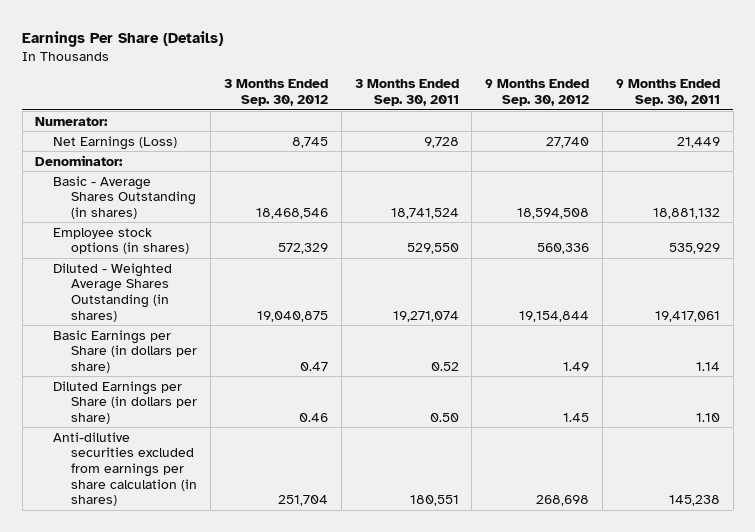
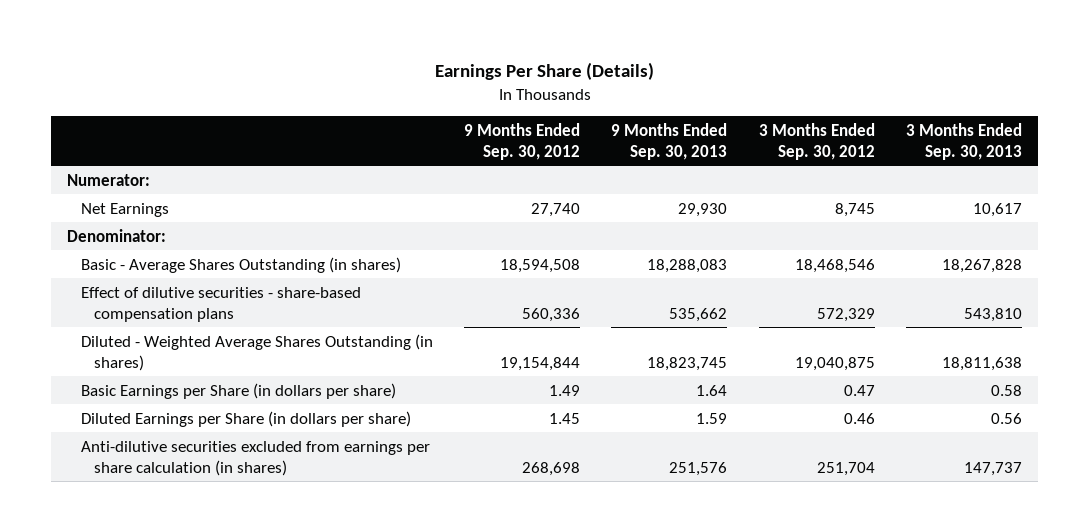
- | 3 Months Ended Sep. 30, 2012 | 3 Months Ended Sep. 30, 2011 | 9 Months Ended Sep. 30, 2012 | 9 Months Ended Sep. 30, 2011
+ | 9 Months Ended Sep. 30, 2012 | 9 Months Ended Sep. 30, 2013 | 3 Months Ended Sep. 30, 2012 | 3 Months Ended Sep. 30, 2013
- Net Earnings (Loss) | 8,745 | 9,728 | 27,740 | 21,449
+ Net Earnings | 27,740 | 29,930 | 8,745 | 10,617
- Employee stock options (in shares) | 572,329 | 529,550 | 560,336 | 535,929
+ Effect of dilutive securities - share-based compensation plans | 560,336 | 535,662 | 572,329 | 543,810

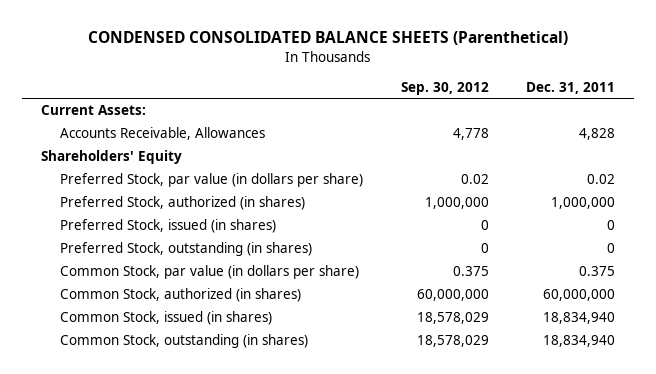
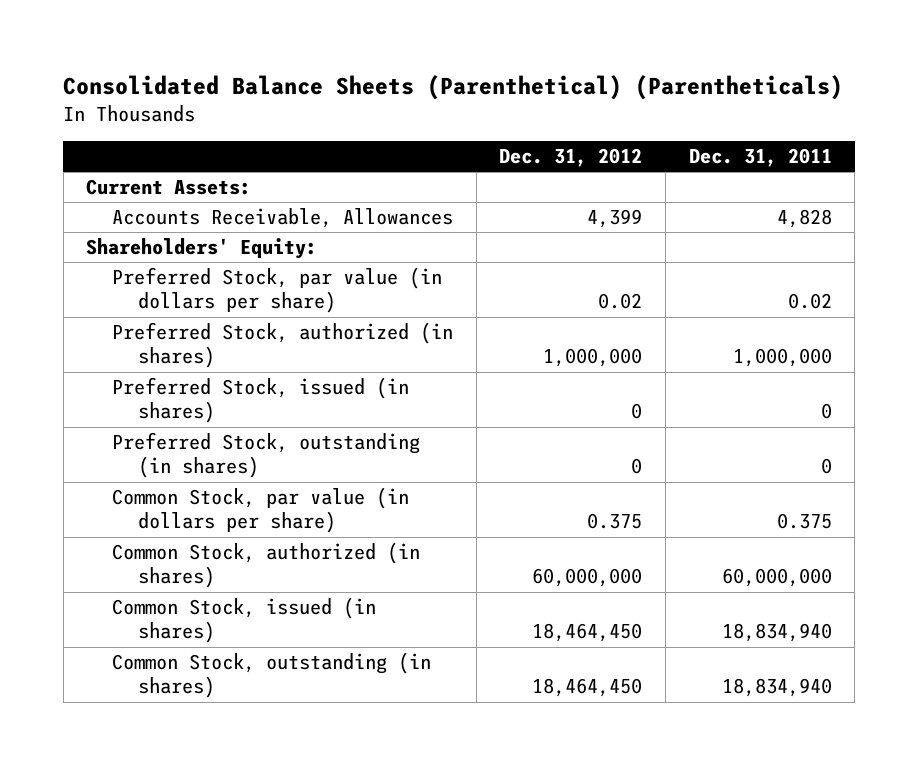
- CONDENSED CONSOLIDATED BALANCE SHEETS (Parenthetical)
+ Consolidated Balance Sheets (Parenthetical) (Parentheticals)
- | Sep. 30, 2012 | Dec. 31, 2011
+ | Dec. 31, 2012 | Dec. 31, 2011
- Shareholders' Equity
+ Shareholders' Equity:

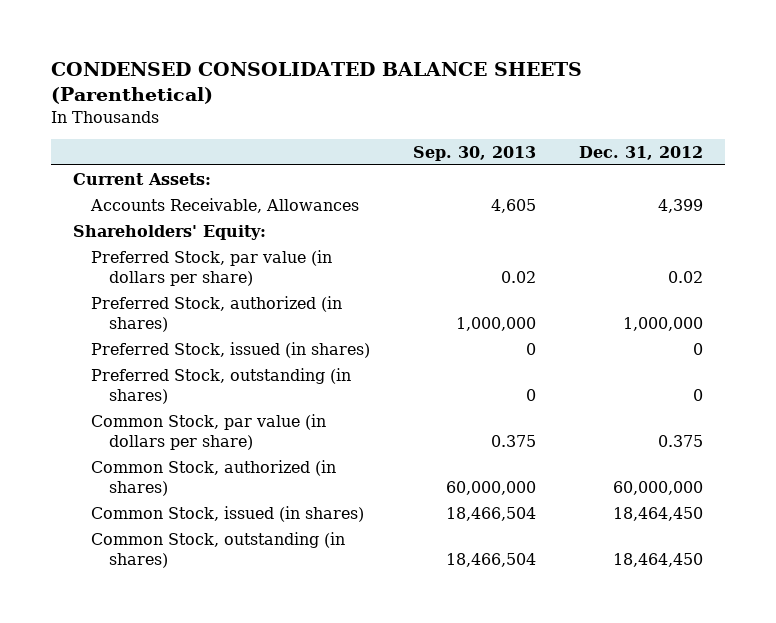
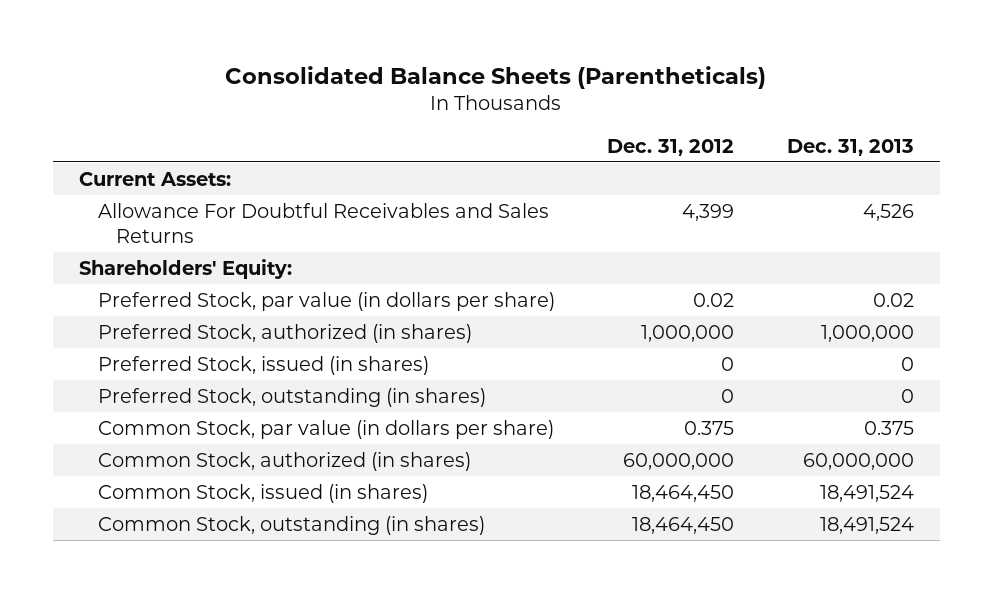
- CONDENSED CONSOLIDATED BALANCE SHEETS (Parenthetical)
+ Consolidated Balance Sheets (Parentheticals)
- | Sep. 30, 2013 | Dec. 31, 2012
+ | Dec. 31, 2012 | Dec. 31, 2013
- Accounts Receivable, Allowances | 4,605 | 4,399
+ Allowance For Doubtful Receivables and Sales Returns | 4,399 | 4,526

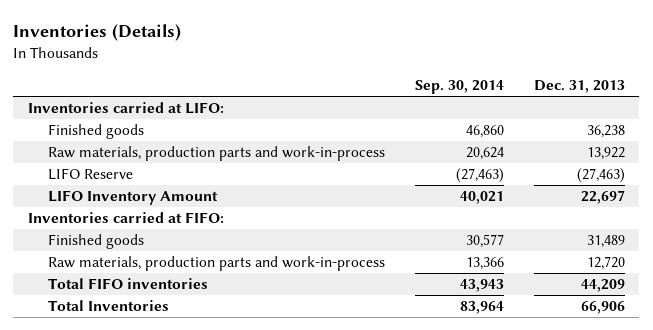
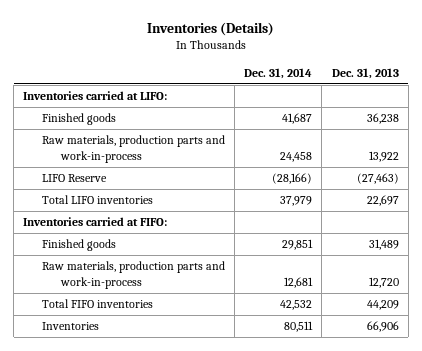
- | Sep. 30, 2014 | Dec. 31, 2013
+ | Dec. 31, 2014 | Dec. 31, 2013
- LIFO Inventory Amount | 40,021 | 22,697
+ Total LIFO inventories | 37,979 | 22,697
- Total Inventories | 83,964 | 66,906
+ Inventories | 80,511 | 66,906

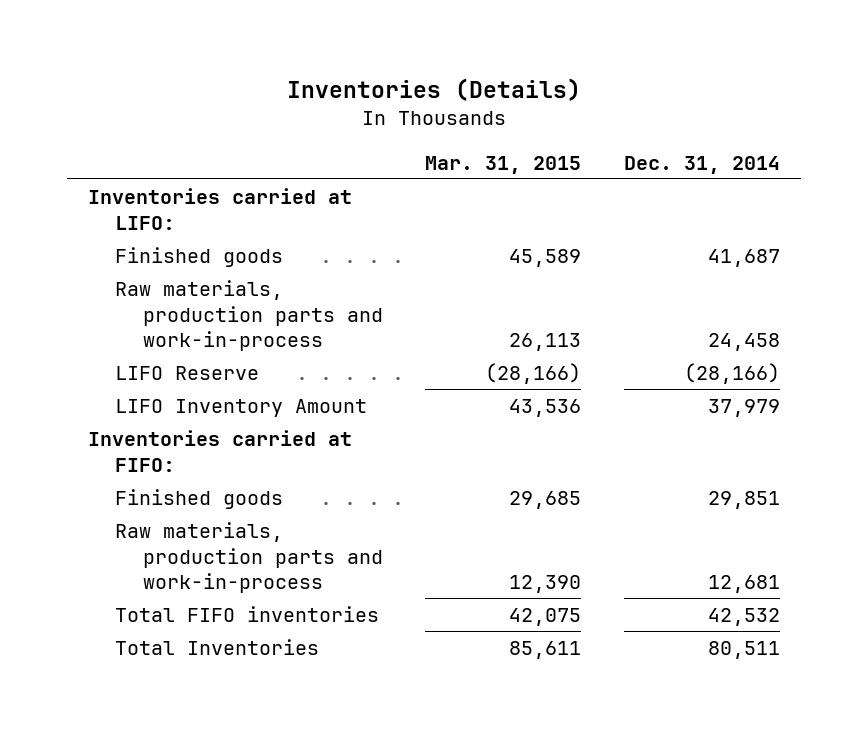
- | Dec. 31, 2014 | Dec. 31, 2013
+ | Mar. 31, 2015 | Dec. 31, 2014
- Total LIFO inventories | 37,979 | 22,697
+ LIFO Inventory Amount | 43,536 | 37,979
- Inventories | 80,511 | 66,906
+ Total Inventories | 85,611 | 80,511

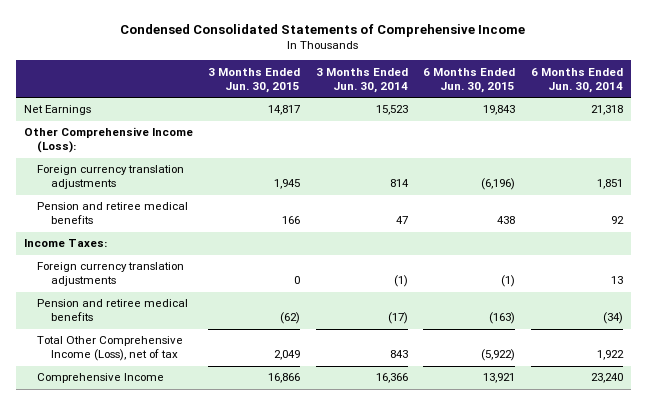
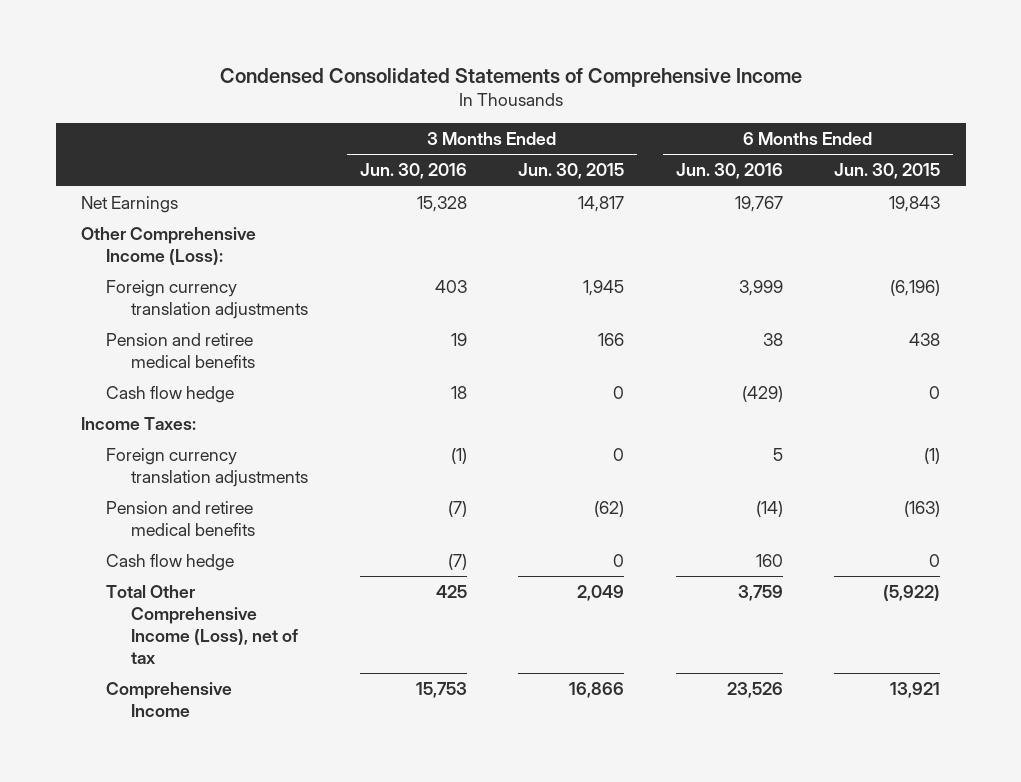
- | 3 Months Ended Jun. 30, 2015 | 3 Months Ended Jun. 30, 2014 | 6 Months Ended Jun. 30, 2015 | 6 Months Ended Jun. 30, 2014
+ | 3 Months Ended Jun. 30, 2016 | 3 Months Ended Jun. 30, 2015 | 6 Months Ended Jun. 30, 2016 | 6 Months Ended Jun. 30, 2015
+ Cash flow hedge | 18 | 0 | (429) | 0
+ Cash flow hedge | (7) | 0 | 160 | 0

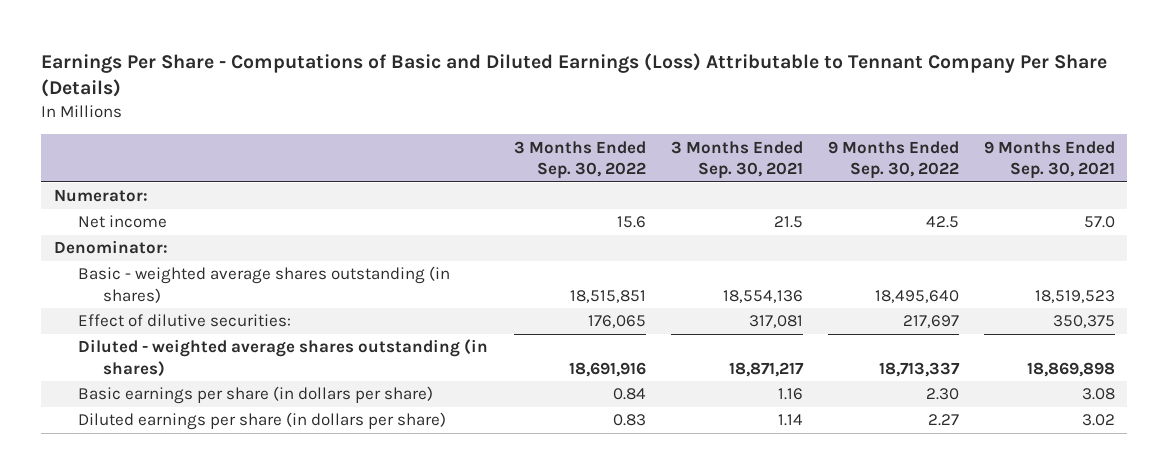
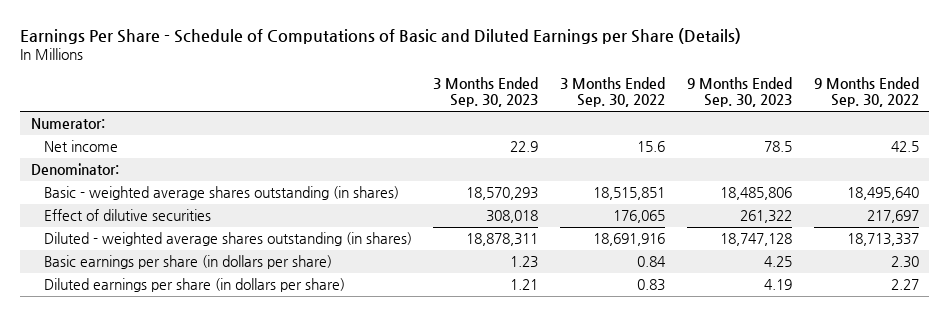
- Earnings Per Share - Computations of Basic and Diluted Earnings (Loss) Attributable to Tennant Company Per Share (Details)
+ Earnings Per Share - Schedule of Computations of Basic and Diluted Earnings per Share (Details)
- | 3 Months Ended Sep. 30, 2022 | 3 Months Ended Sep. 30, 2021 | 9 Months Ended Sep. 30, 2022 | 9 Months Ended Sep. 30, 2021
+ | 3 Months Ended Sep. 30, 2023 | 3 Months Ended Sep. 30, 2022 | 9 Months Ended Sep. 30, 2023 | 9 Months Ended Sep. 30, 2022
- Effect of dilutive securities: | 176,065 | 317,081 | 217,697 | 350,375
+ Effect of dilutive securities | 308,018 | 176,065 | 261,322 | 217,697

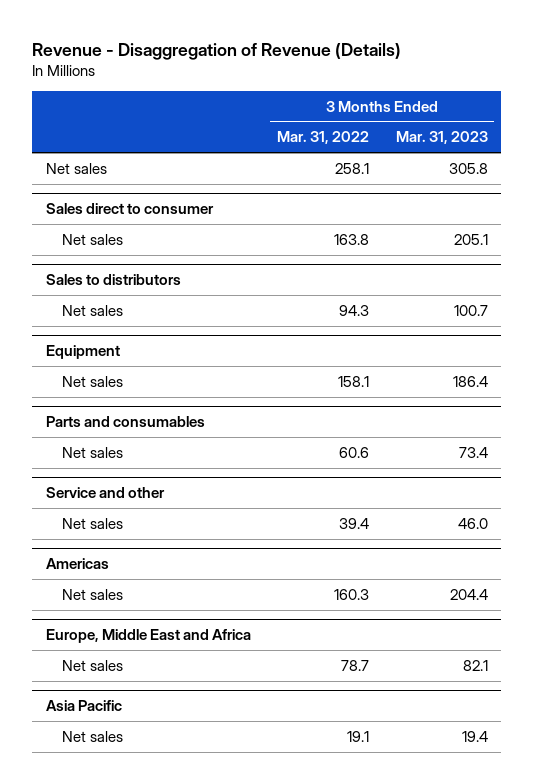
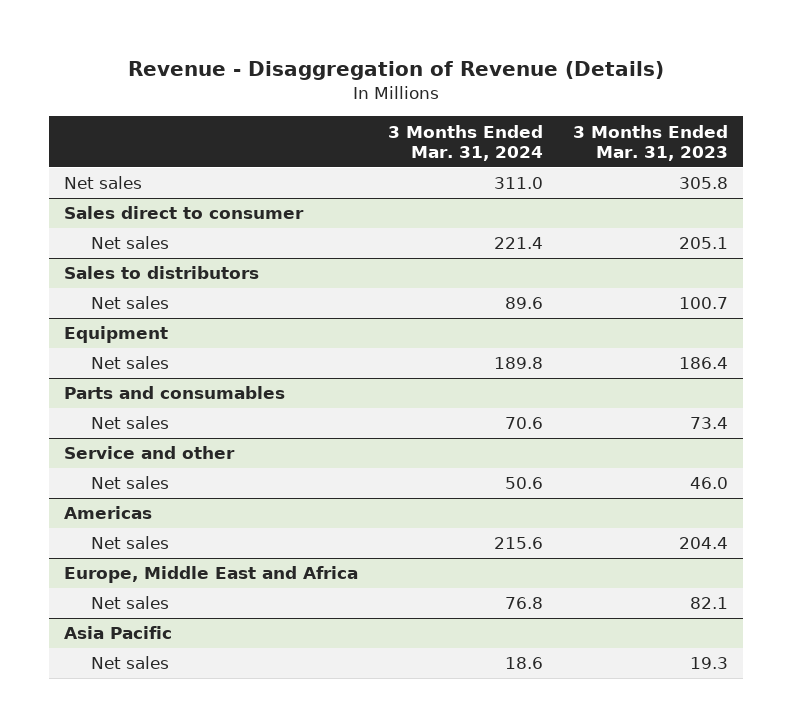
- | 3 Months Ended Mar. 31, 2022 | 3 Months Ended Mar. 31, 2023
+ | 3 Months Ended Mar. 31, 2024 | 3 Months Ended Mar. 31, 2023
@ Asia Pacific
- Net sales | 19.1 | 19.4
+ Net sales | 18.6 | 19.3

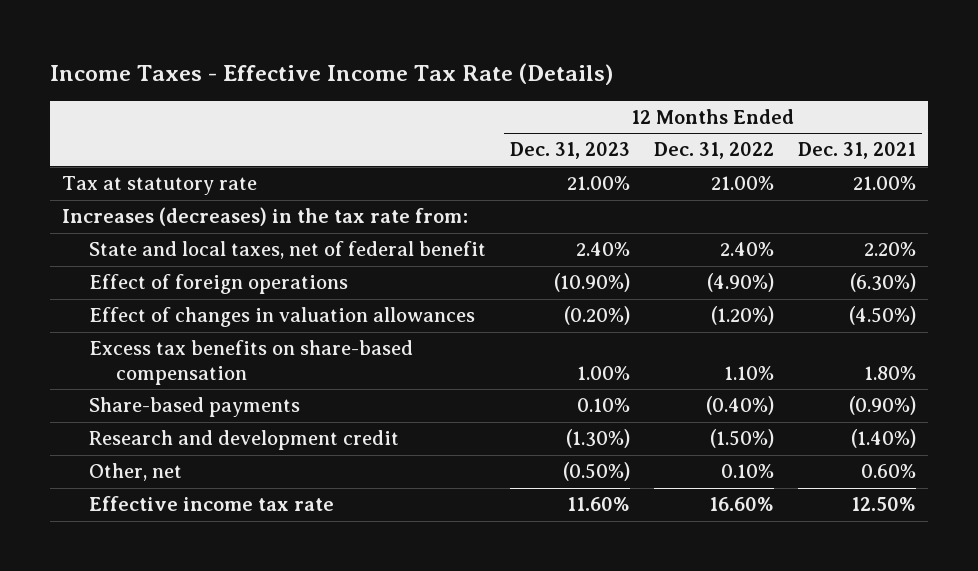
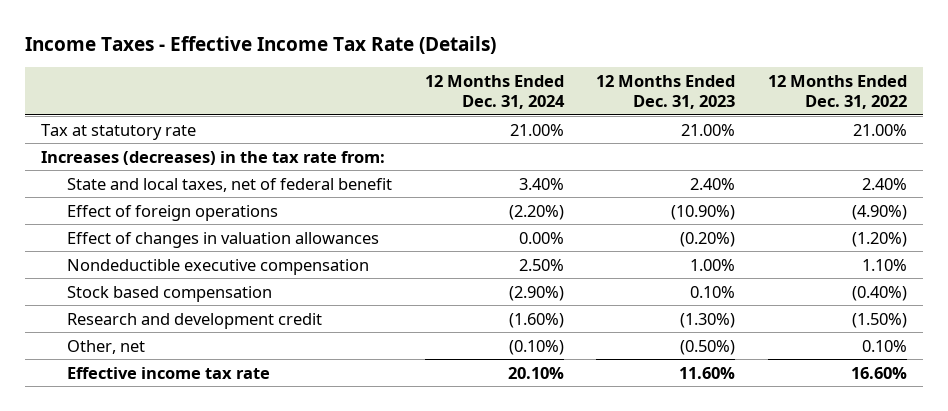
- | 12 Months Ended Dec. 31, 2023 | 12 Months Ended Dec. 31, 2022 | 12 Months Ended Dec. 31, 2021
+ | 12 Months Ended Dec. 31, 2024 | 12 Months Ended Dec. 31, 2023 | 12 Months Ended Dec. 31, 2022
- Excess tax benefits on share-based compensation | 1.00% | 1.10% | 1.80%
- Share-based payments | 0.10% | (0.40%) | (0.90%)
+ Nondeductible executive compensation | 2.50% | 1.00% | 1.10%
+ Stock based compensation | (2.90%) | 0.10% | (0.40%)

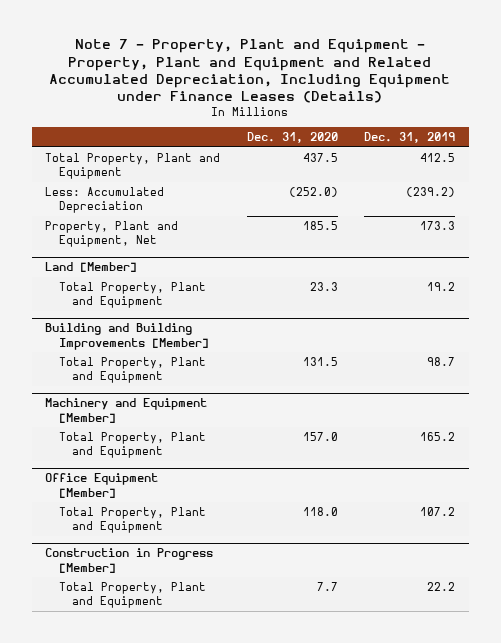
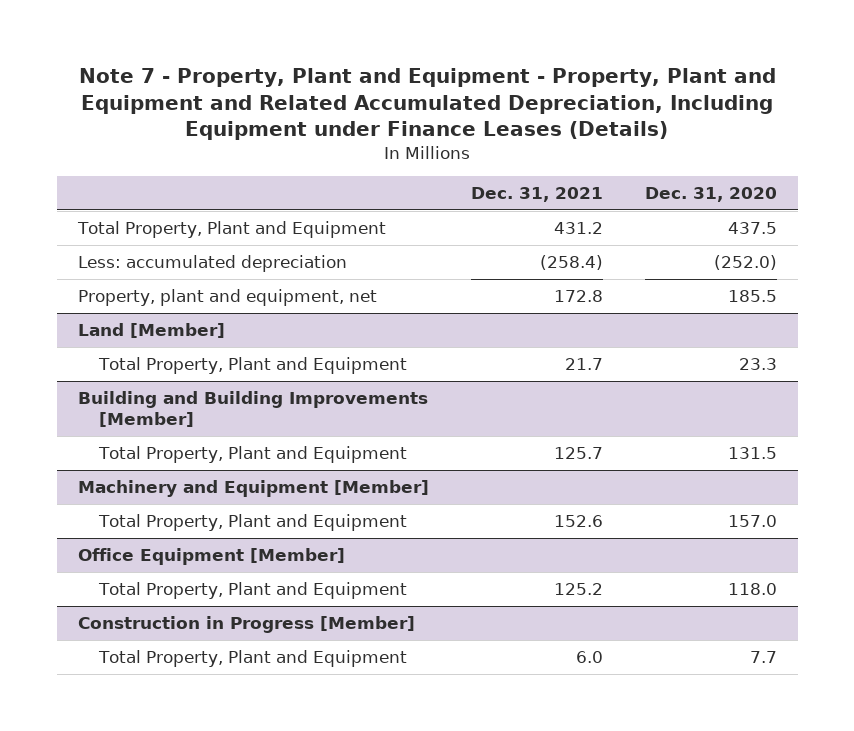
- | Dec. 31, 2020 | Dec. 31, 2019
+ | Dec. 31, 2021 | Dec. 31, 2020
- Less: Accumulated Depreciation | (252.0) | (239.2)
- Property, Plant and Equipment, Net | 185.5 | 173.3
+ Less: accumulated depreciation | (258.4) | (252.0)
+ Property, plant and equipment, net | 172.8 | 185.5

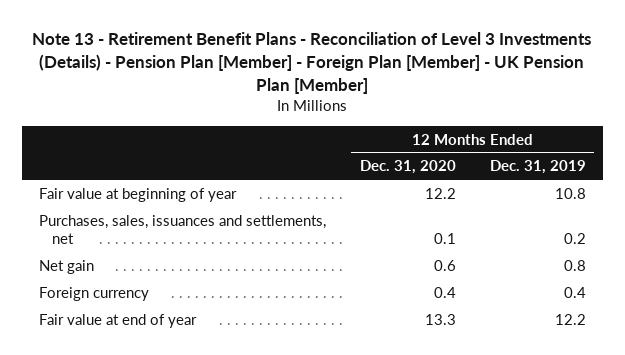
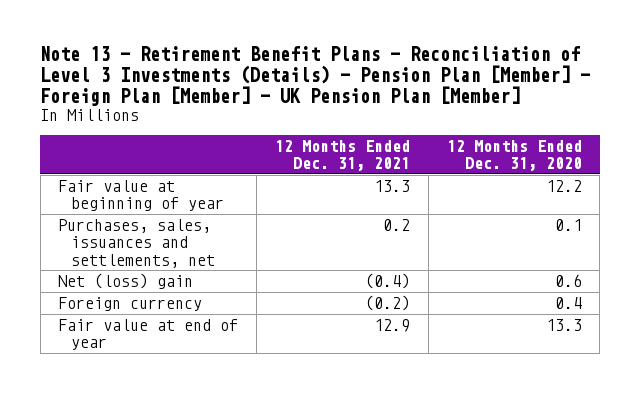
- | 12 Months Ended Dec. 31, 2020 | 12 Months Ended Dec. 31, 2019
+ | 12 Months Ended Dec. 31, 2021 | 12 Months Ended Dec. 31, 2020
- Net gain | 0.6 | 0.8
+ Net (loss) gain | (0.4) | 0.6

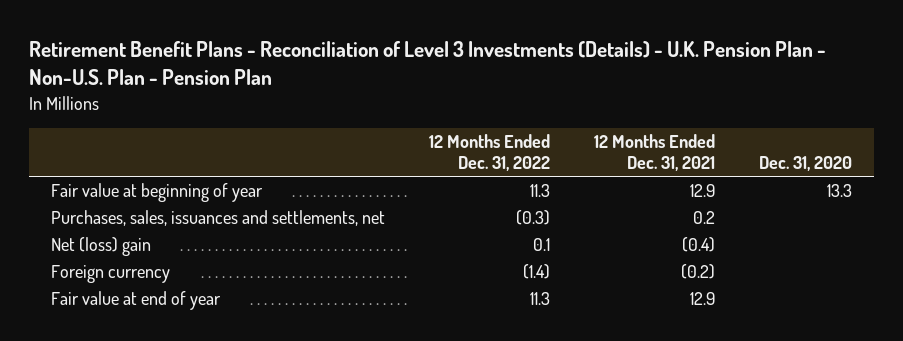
- Note 13 - Retirement Benefit Plans - Reconciliation of Level 3 Investments (Details) - Pension Plan [Member] - Foreign Plan [Member] - UK Pension Plan [Member]
+ Retirement Benefit Plans - Reconciliation of Level 3 Investments (Details) - U.K. Pension Plan - Non-U.S. Plan - Pension Plan
- | 12 Months Ended Dec. 31, 2021 | 12 Months Ended Dec. 31, 2020
+ | 12 Months Ended Dec. 31, 2022 | 12 Months Ended Dec. 31, 2021 | Dec. 31, 2020
- Fair value at beginning of year | 13.3 | 12.2
+ Fair value at beginning of year | 11.3 | 12.9 | 13.3

